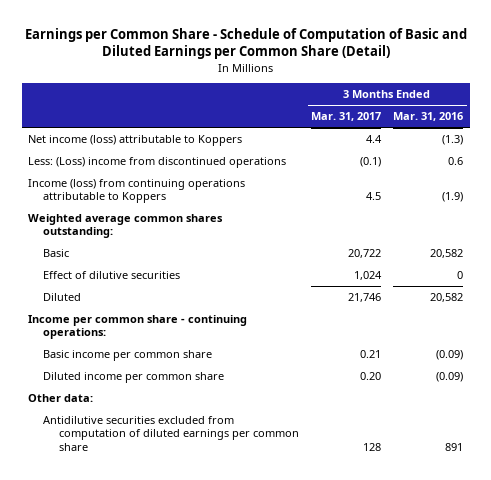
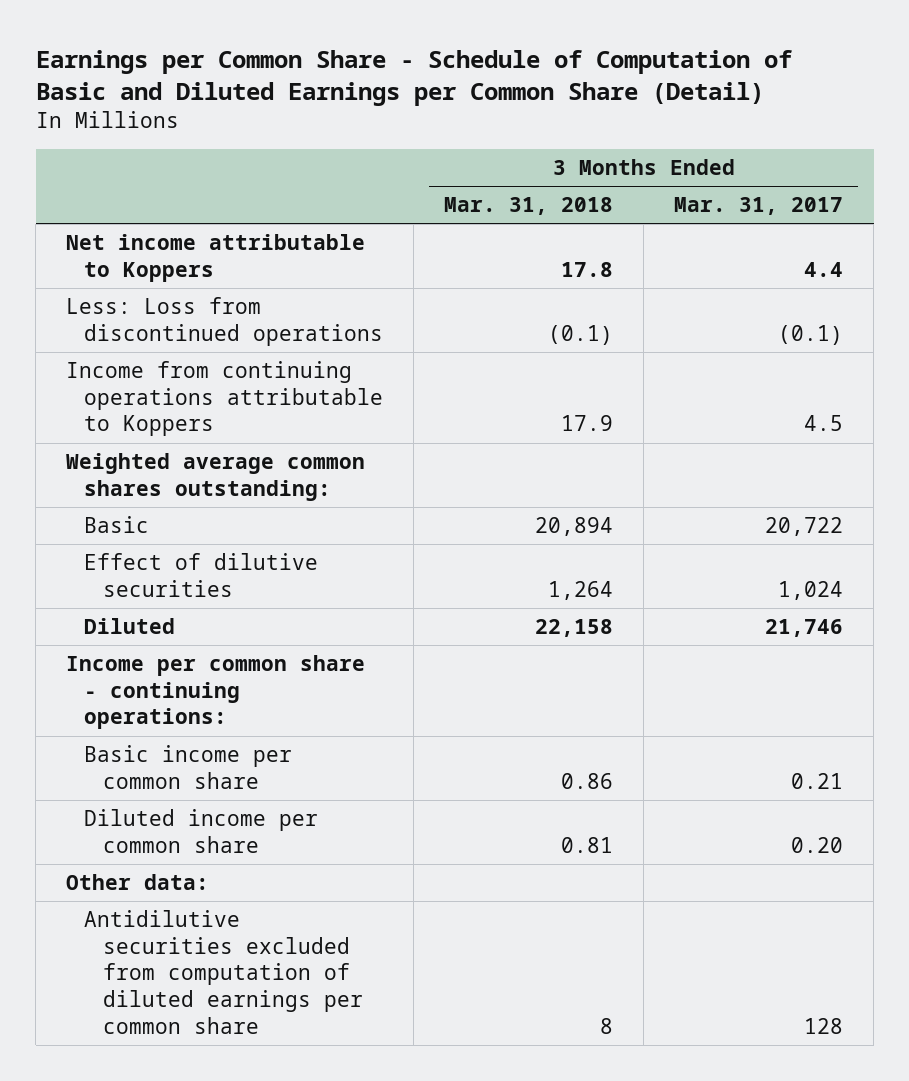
- | 3 Months Ended Mar. 31, 2017 | 3 Months Ended Mar. 31, 2016
+ | 3 Months Ended Mar. 31, 2018 | 3 Months Ended Mar. 31, 2017
- Net income (loss) attributable to Koppers | 4.4 | (1.3)
- Less: (Loss) income from discontinued operations | (0.1) | 0.6
- Income (loss) from continuing operations attributable to Koppers | 4.5 | (1.9)
+ Net income attributable to Koppers | 17.8 | 4.4
+ Less: Loss from discontinued operations | (0.1) | (0.1)
+ Income from continuing operations attributable to Koppers | 17.9 | 4.5

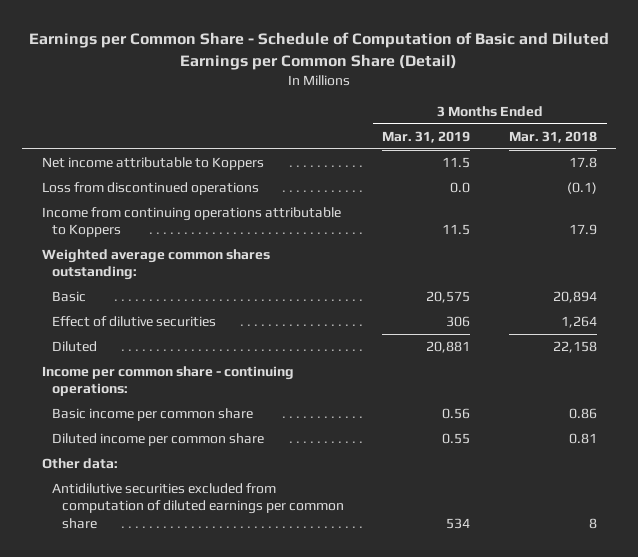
- | 3 Months Ended Mar. 31, 2018 | 3 Months Ended Mar. 31, 2017
+ | 3 Months Ended Mar. 31, 2019 | 3 Months Ended Mar. 31, 2018
- Less: Loss from discontinued operations | (0.1) | (0.1)
+ Loss from discontinued operations | 0.0 | (0.1)

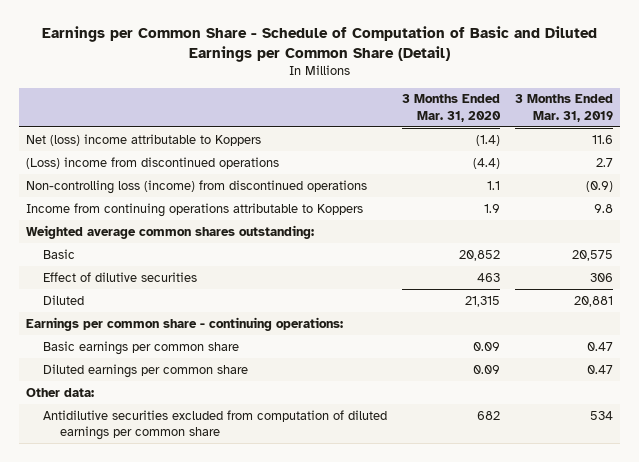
- | 3 Months Ended Mar. 31, 2019 | 3 Months Ended Mar. 31, 2018
+ | 3 Months Ended Mar. 31, 2020 | 3 Months Ended Mar. 31, 2019
- Net income attributable to Koppers | 11.5 | 17.8
- Loss from discontinued operations | 0.0 | (0.1)
- Income from continuing operations attributable to Koppers | 11.5 | 17.9
+ Net (loss) income attributable to Koppers | (1.4) | 11.6
+ (Loss) income from discontinued operations | (4.4) | 2.7
+ Non-controlling loss (income) from discontinued operations | 1.1 | (0.9)
+ Income from continuing operations attributable to Koppers | 1.9 | 9.8
- Income per common share - continuing operations:
- Basic income per common share | 0.56 | 0.86
- Diluted income per common share | 0.55 | 0.81
+ Earnings per common share - continuing operations:
+ Basic earnings per common share | 0.09 | 0.47
+ Diluted earnings per common share | 0.09 | 0.47

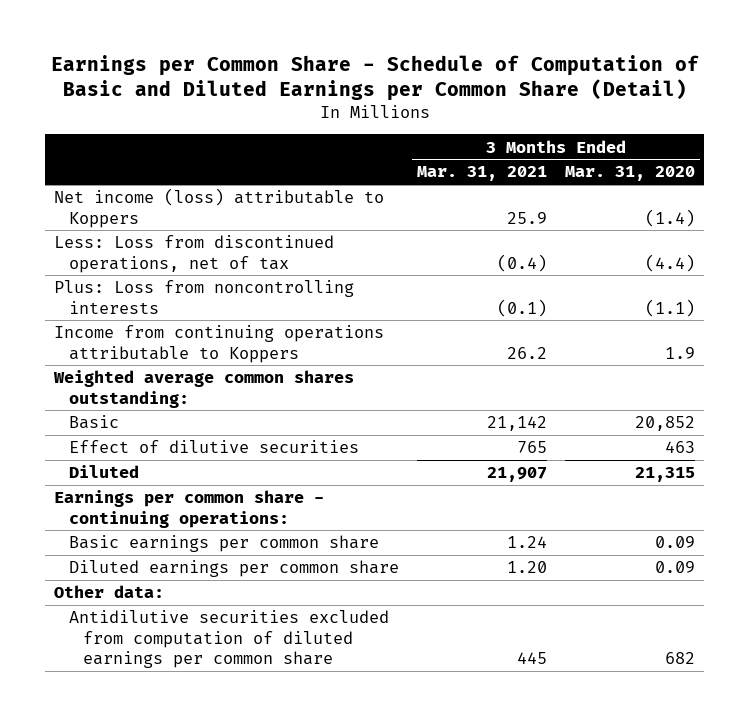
- | 3 Months Ended Mar. 31, 2020 | 3 Months Ended Mar. 31, 2019
+ | 3 Months Ended Mar. 31, 2021 | 3 Months Ended Mar. 31, 2020
- Net (loss) income attributable to Koppers | (1.4) | 11.6
- (Loss) income from discontinued operations | (4.4) | 2.7
- Non-controlling loss (income) from discontinued operations | 1.1 | (0.9)
+ Net income (loss) attributable to Koppers | 25.9 | (1.4)
+ Less: Loss from discontinued operations, net of tax | (0.4) | (4.4)
+ Plus: Loss from noncontrolling interests | (0.1) | (1.1)

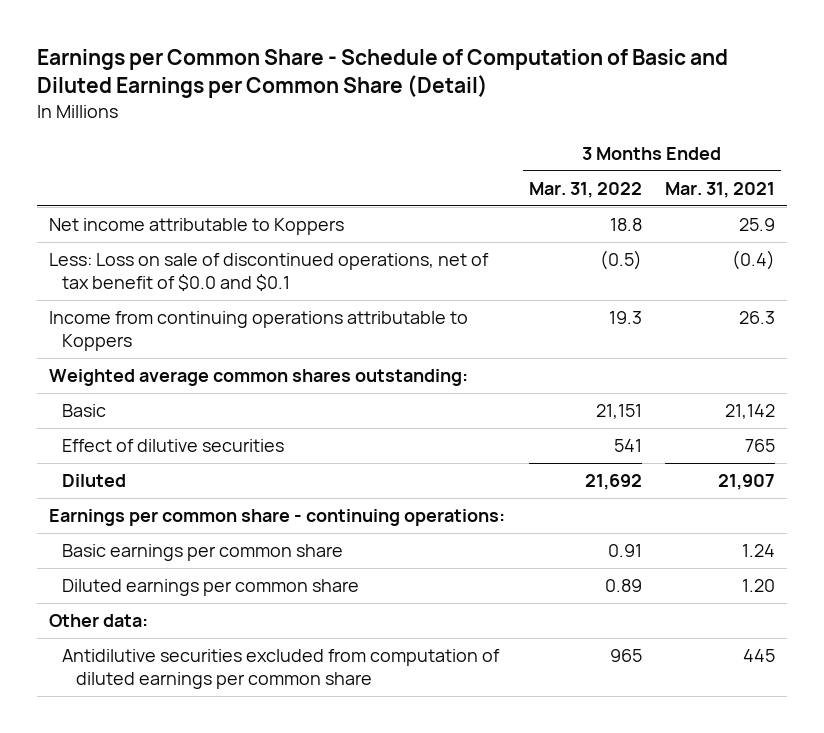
- | 3 Months Ended Mar. 31, 2021 | 3 Months Ended Mar. 31, 2020
+ | 3 Months Ended Mar. 31, 2022 | 3 Months Ended Mar. 31, 2021
- Net income (loss) attributable to Koppers | 25.9 | (1.4)
- Less: Loss from discontinued operations, net of tax | (0.4) | (4.4)
- Plus: Loss from noncontrolling interests | (0.1) | (1.1)
- Income from continuing operations attributable to Koppers | 26.2 | 1.9
+ Net income attributable to Koppers | 18.8 | 25.9
+ Less: Loss on sale of discontinued operations, net of tax benefit of $0.0 and $0.1 | (0.5) | (0.4)
+ Income from continuing operations attributable to Koppers | 19.3 | 26.3

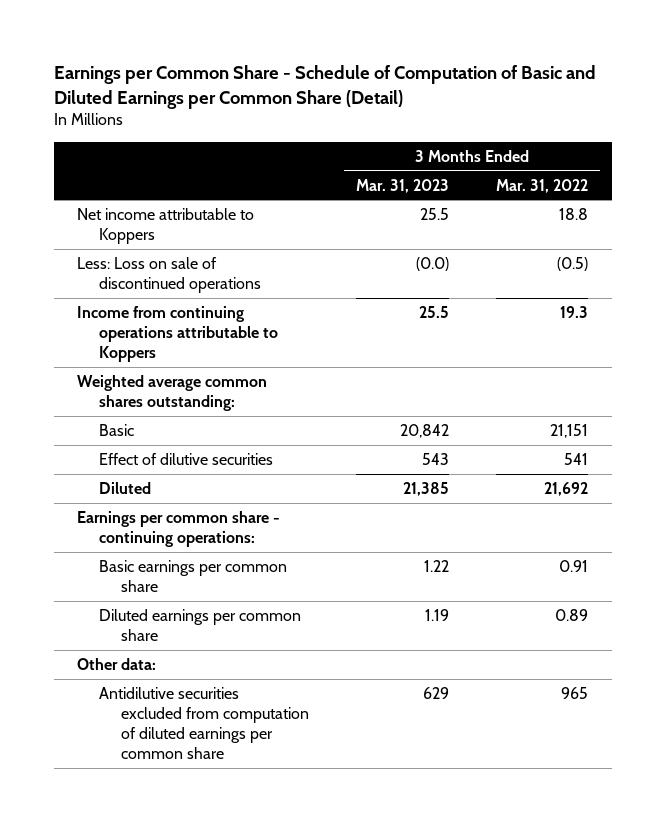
- | 3 Months Ended Mar. 31, 2022 | 3 Months Ended Mar. 31, 2021
+ | 3 Months Ended Mar. 31, 2023 | 3 Months Ended Mar. 31, 2022
- Less: Loss on sale of discontinued operations, net of tax benefit of $0.0 and $0.1 | (0.5) | (0.4)
+ Less: Loss on sale of discontinued operations | (0.0) | (0.5)

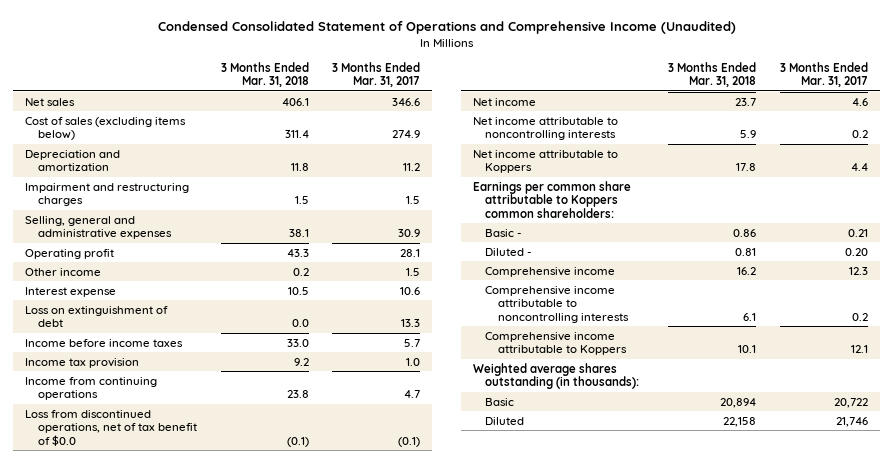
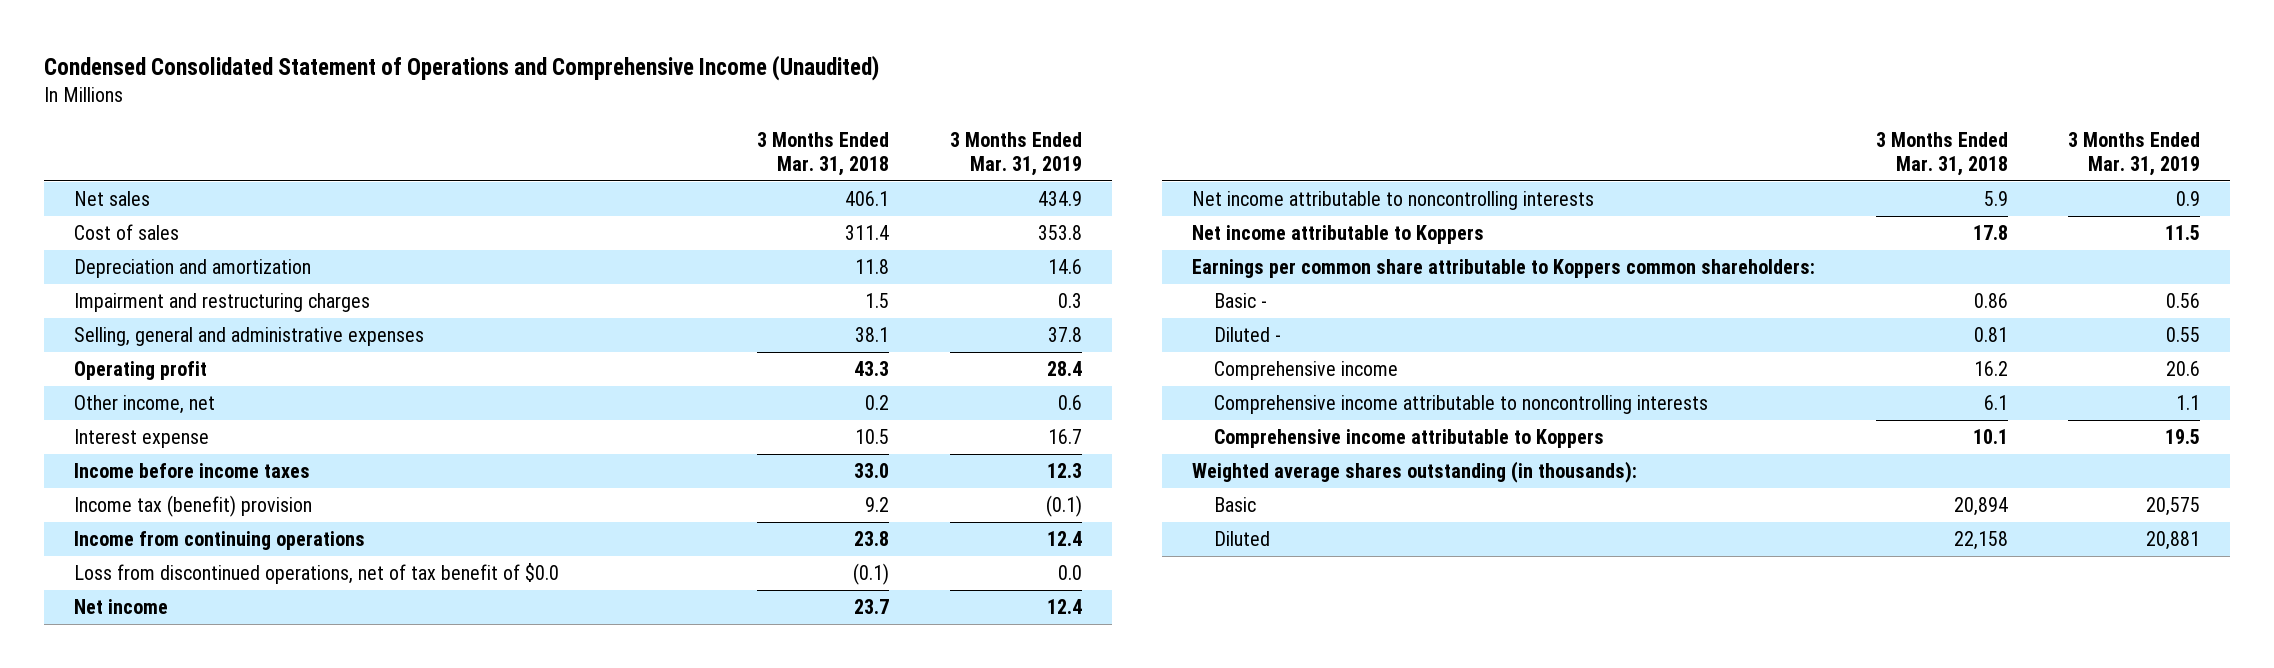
- | 3 Months Ended Mar. 31, 2018 | 3 Months Ended Mar. 31, 2017
+ | 3 Months Ended Mar. 31, 2018 | 3 Months Ended Mar. 31, 2019
- Cost of sales (excluding items below) | 311.4 | 274.9
+ Cost of sales | 311.4 | 353.8
- Other income | 0.2 | 1.5
+ Other income, net | 0.2 | 0.6
- Loss on extinguishment of debt | 0.0 | 13.3
- Income tax provision | 9.2 | 1.0
+ Income tax (benefit) provision | 9.2 | (0.1)

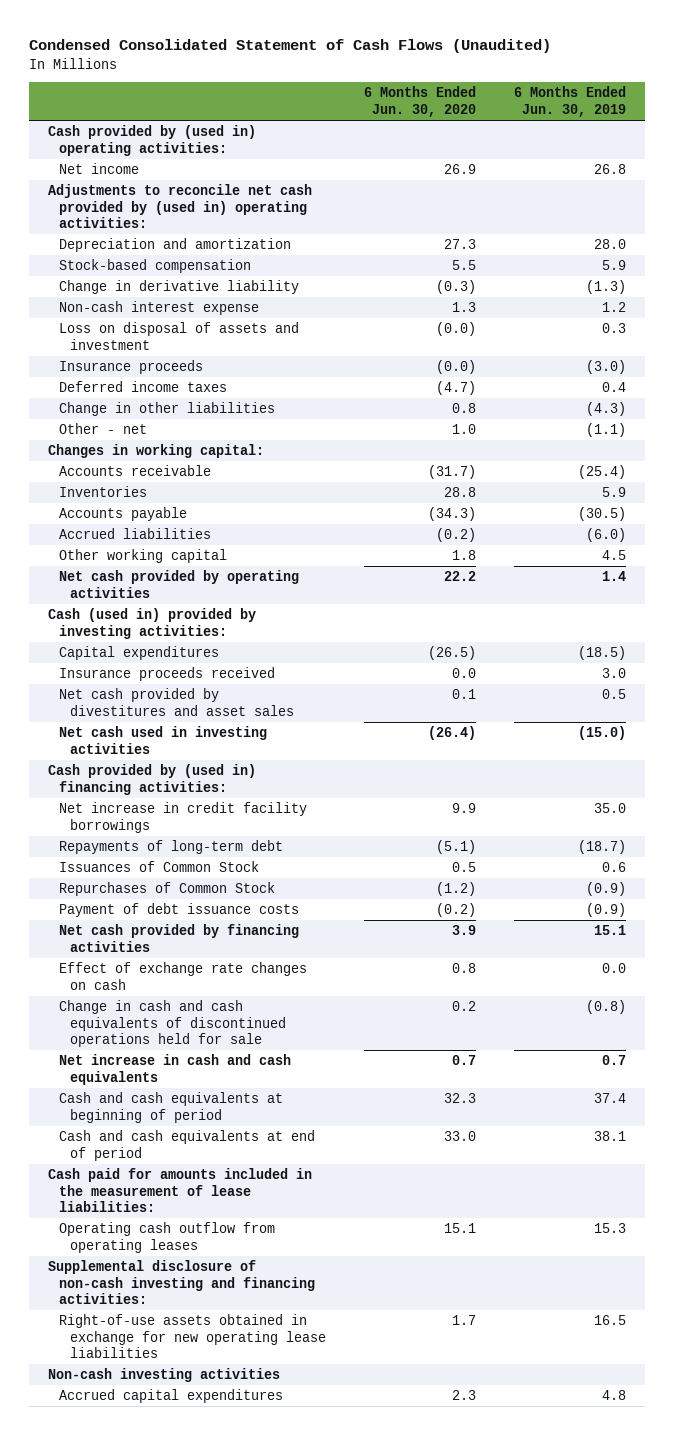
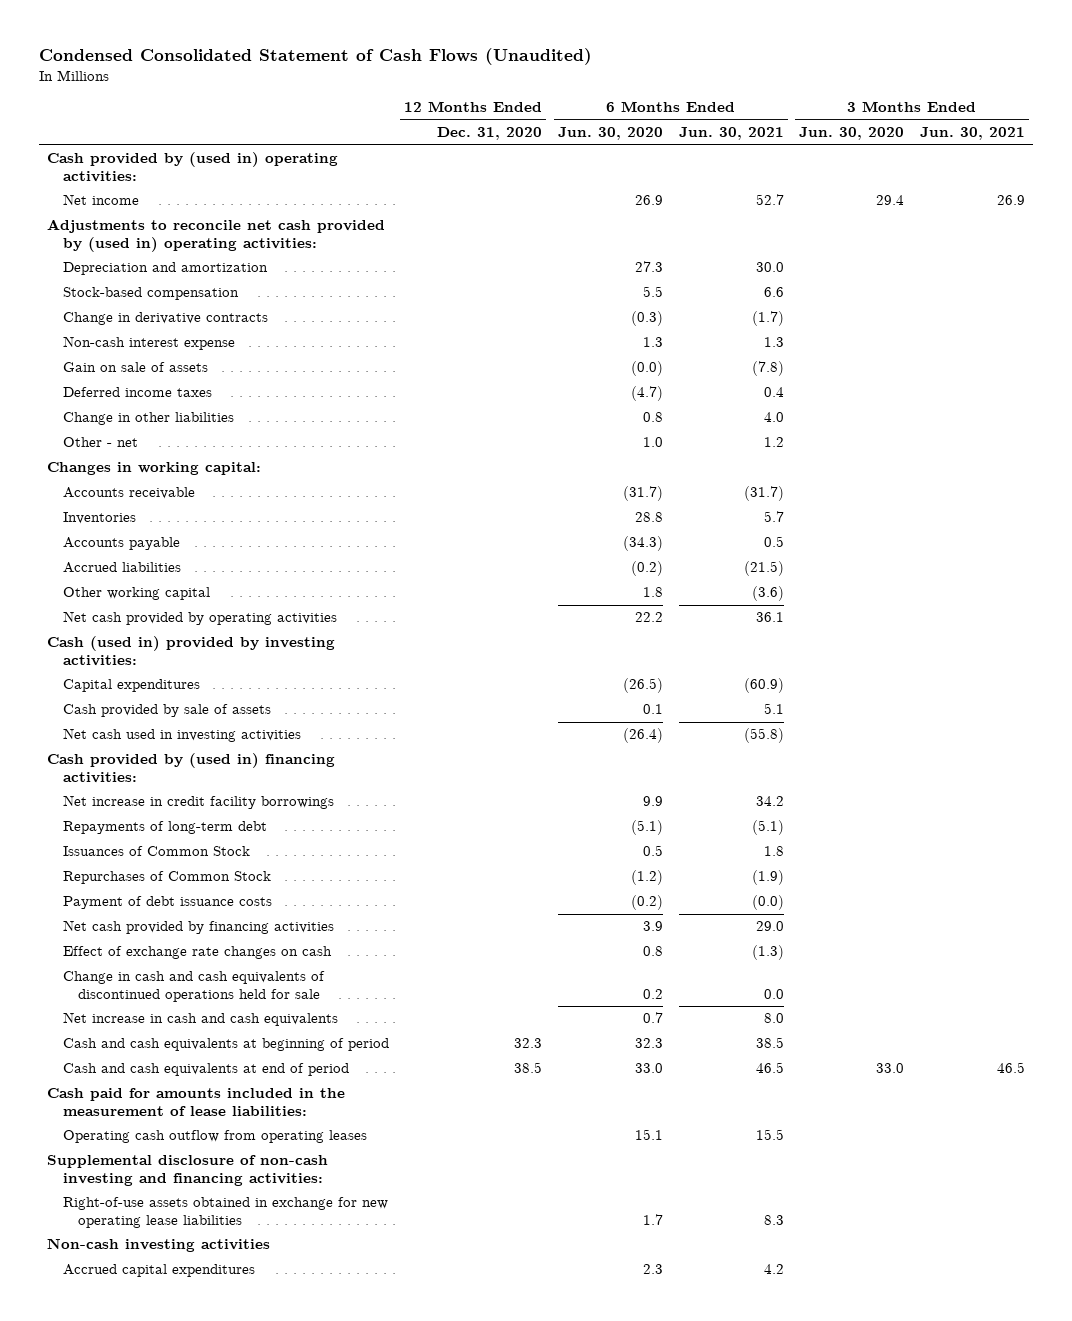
- | 6 Months Ended Jun. 30, 2020 | 6 Months Ended Jun. 30, 2019
+ | 12 Months Ended Dec. 31, 2020 | 6 Months Ended Jun. 30, 2020 | 6 Months Ended Jun. 30, 2021 | 3 Months Ended Jun. 30, 2020 | 3 Months Ended Jun. 30, 2021
- Change in derivative liability | (0.3) | (1.3)
+ Change in derivative contracts | | (0.3) | (1.7) | |
- Loss on disposal of assets and investment | (0.0) | 0.3
- Insurance proceeds | (0.0) | (3.0)
+ Gain on sale of assets | | (0.0) | (7.8) | |
- Insurance proceeds received | 0.0 | 3.0
- Net cash provided by divestitures and asset sales | 0.1 | 0.5
+ Cash provided by sale of assets | | 0.1 | 5.1 | |

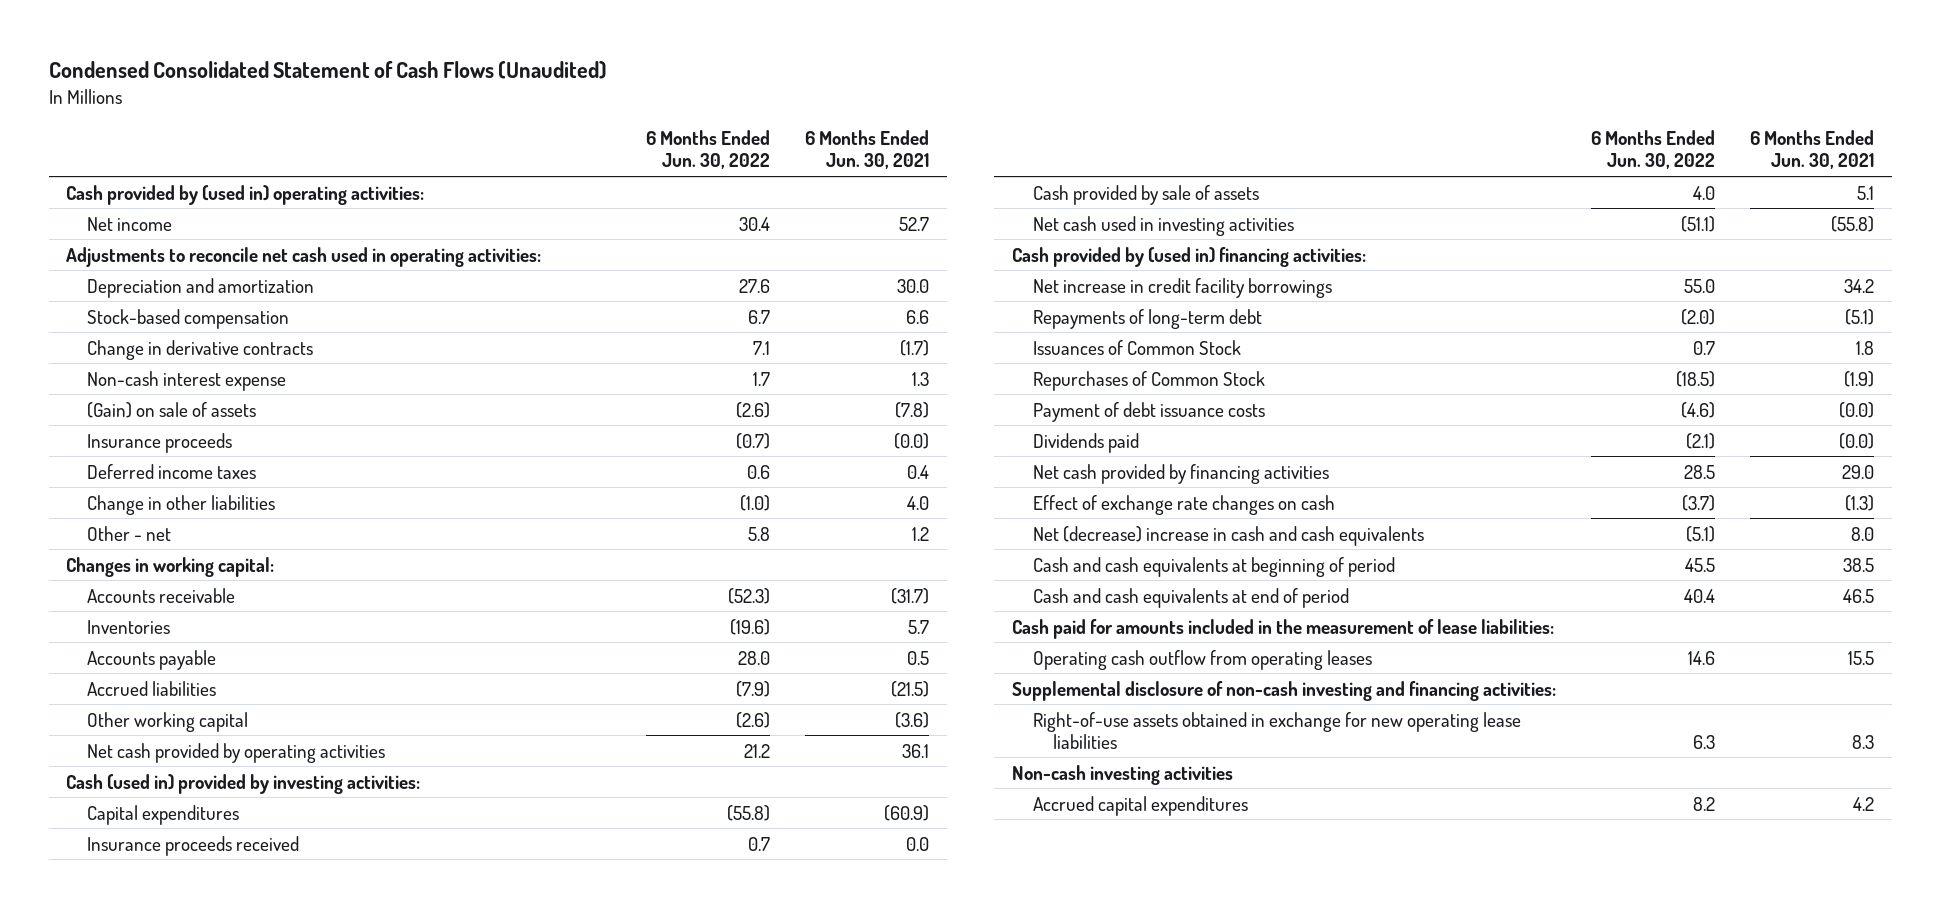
- | 12 Months Ended Dec. 31, 2020 | 6 Months Ended Jun. 30, 2020 | 6 Months Ended Jun. 30, 2021 | 3 Months Ended Jun. 30, 2020 | 3 Months Ended Jun. 30, 2021
+ | 6 Months Ended Jun. 30, 2022 | 6 Months Ended Jun. 30, 2021
- Adjustments to reconcile net cash provided by (used in) operating activities:
+ Adjustments to reconcile net cash used in operating activities:
- Gain on sale of assets | | (0.0) | (7.8) | |
+ (Gain) on sale of assets | (2.6) | (7.8)
+ Insurance proceeds | (0.7) | (0.0)
+ Insurance proceeds received | 0.7 | 0.0
+ Dividends paid | (2.1) | (0.0)
- Change in cash and cash equivalents of discontinued operations held for sale | | 0.2 | 0.0 | |
- Net increase in cash and cash equivalents | | 0.7 | 8.0 | |
+ Net (decrease) increase in cash and cash equivalents | (5.1) | 8.0

